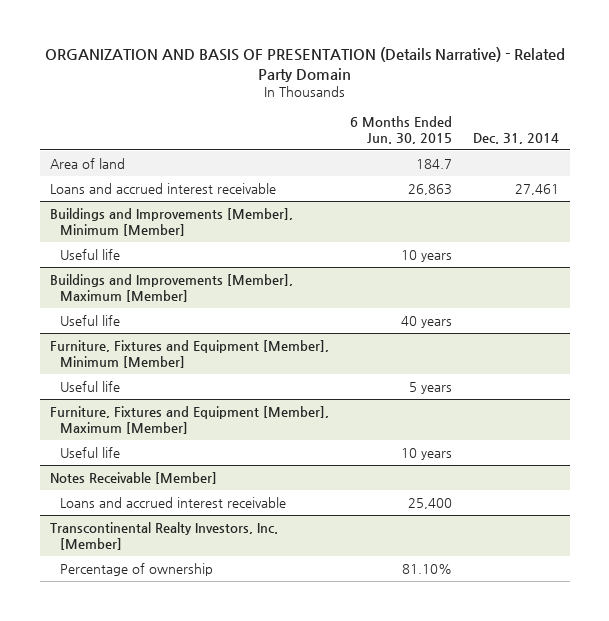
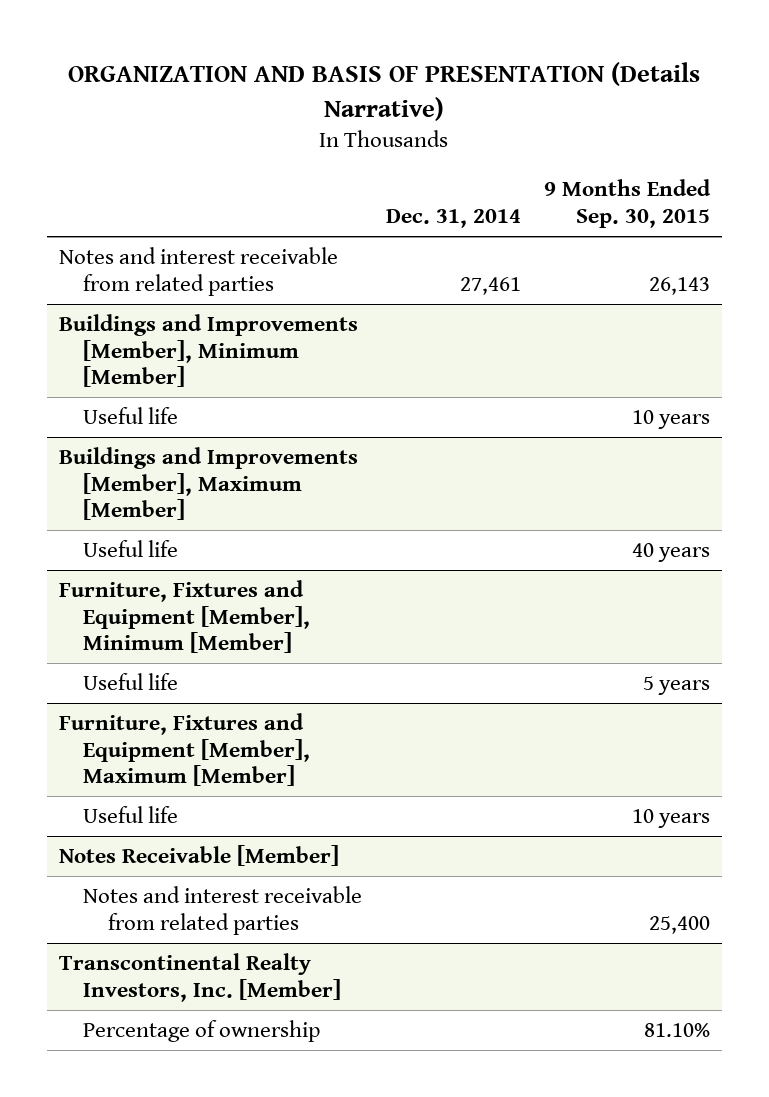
- ORGANIZATION AND BASIS OF PRESENTATION (Details Narrative) - Related Party Domain
+ ORGANIZATION AND BASIS OF PRESENTATION (Details Narrative)
- | 6 Months Ended Jun. 30, 2015 | Dec. 31, 2014
+ | Dec. 31, 2014 | 9 Months Ended Sep. 30, 2015
- Area of land | 184.7 |
- Loans and accrued interest receivable | 26,863 | 27,461
+ Notes and interest receivable from related parties | 27,461 | 26,143
@ Notes Receivable [Member]
- Loans and accrued interest receivable | 25,400 |
+ Notes and interest receivable from related parties | | 25,400

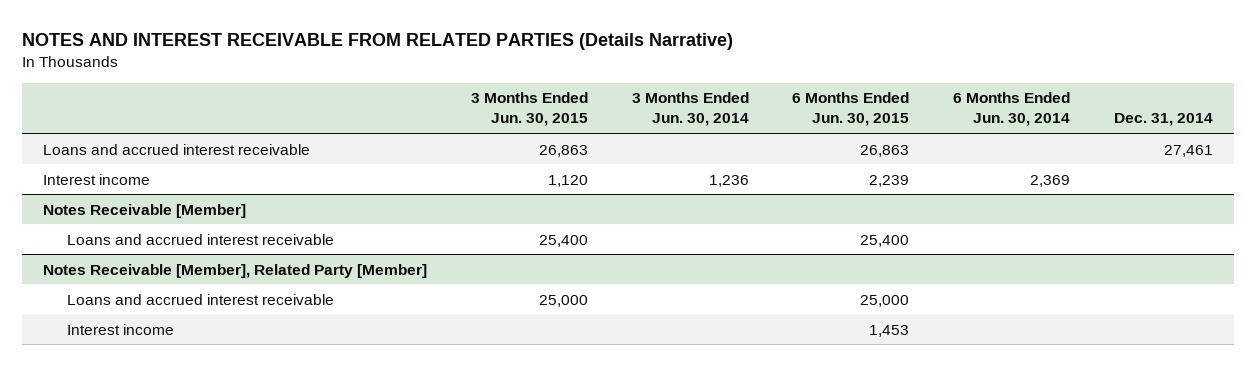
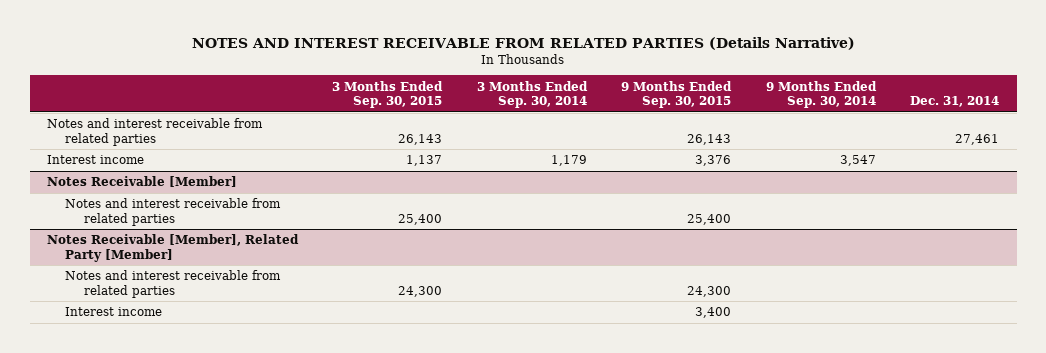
- | 3 Months Ended Jun. 30, 2015 | 3 Months Ended Jun. 30, 2014 | 6 Months Ended Jun. 30, 2015 | 6 Months Ended Jun. 30, 2014 | Dec. 31, 2014
+ | 3 Months Ended Sep. 30, 2015 | 3 Months Ended Sep. 30, 2014 | 9 Months Ended Sep. 30, 2015 | 9 Months Ended Sep. 30, 2014 | Dec. 31, 2014
- Loans and accrued interest receivable | 26,863 | | 26,863 | | 27,461
+ Notes and interest receivable from related parties | 26,143 | | 26,143 | | 27,461
@ Notes Receivable [Member]
- Loans and accrued interest receivable | 25,400 | | 25,400 | |
+ Notes and interest receivable from related parties | 25,400 | | 25,400 | |
@ Notes Receivable [Member], Related Party [Member]
- Loans and accrued interest receivable | 25,000 | | 25,000 | |
+ Notes and interest receivable from related parties | 24,300 | | 24,300 | |

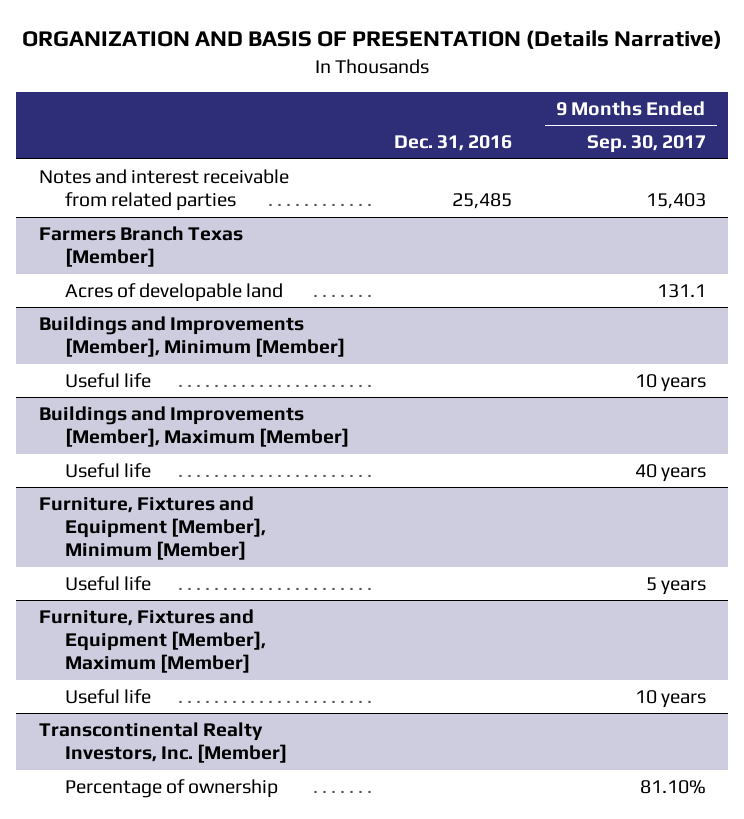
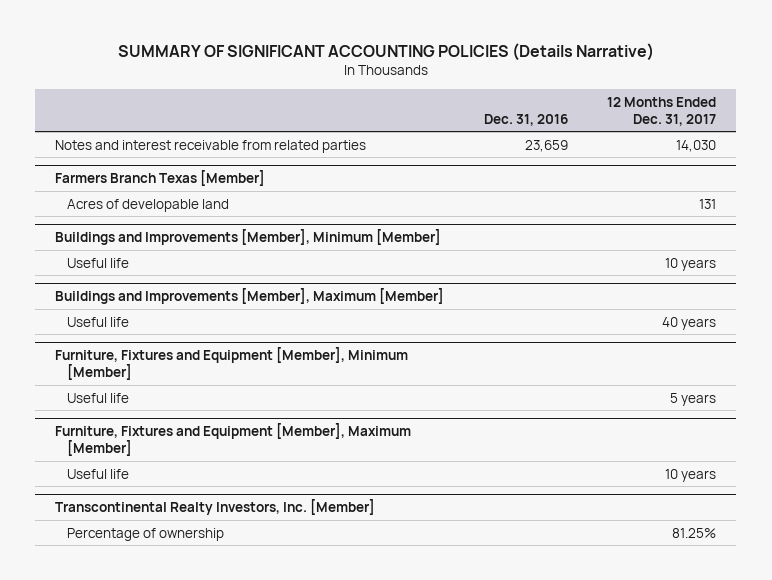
- ORGANIZATION AND BASIS OF PRESENTATION (Details Narrative)
+ SUMMARY OF SIGNIFICANT ACCOUNTING POLICIES (Details Narrative)
- | Dec. 31, 2016 | 9 Months Ended Sep. 30, 2017
+ | Dec. 31, 2016 | 12 Months Ended Dec. 31, 2017
- Notes and interest receivable from related parties | 25,485 | 15,403
+ Notes and interest receivable from related parties | 23,659 | 14,030

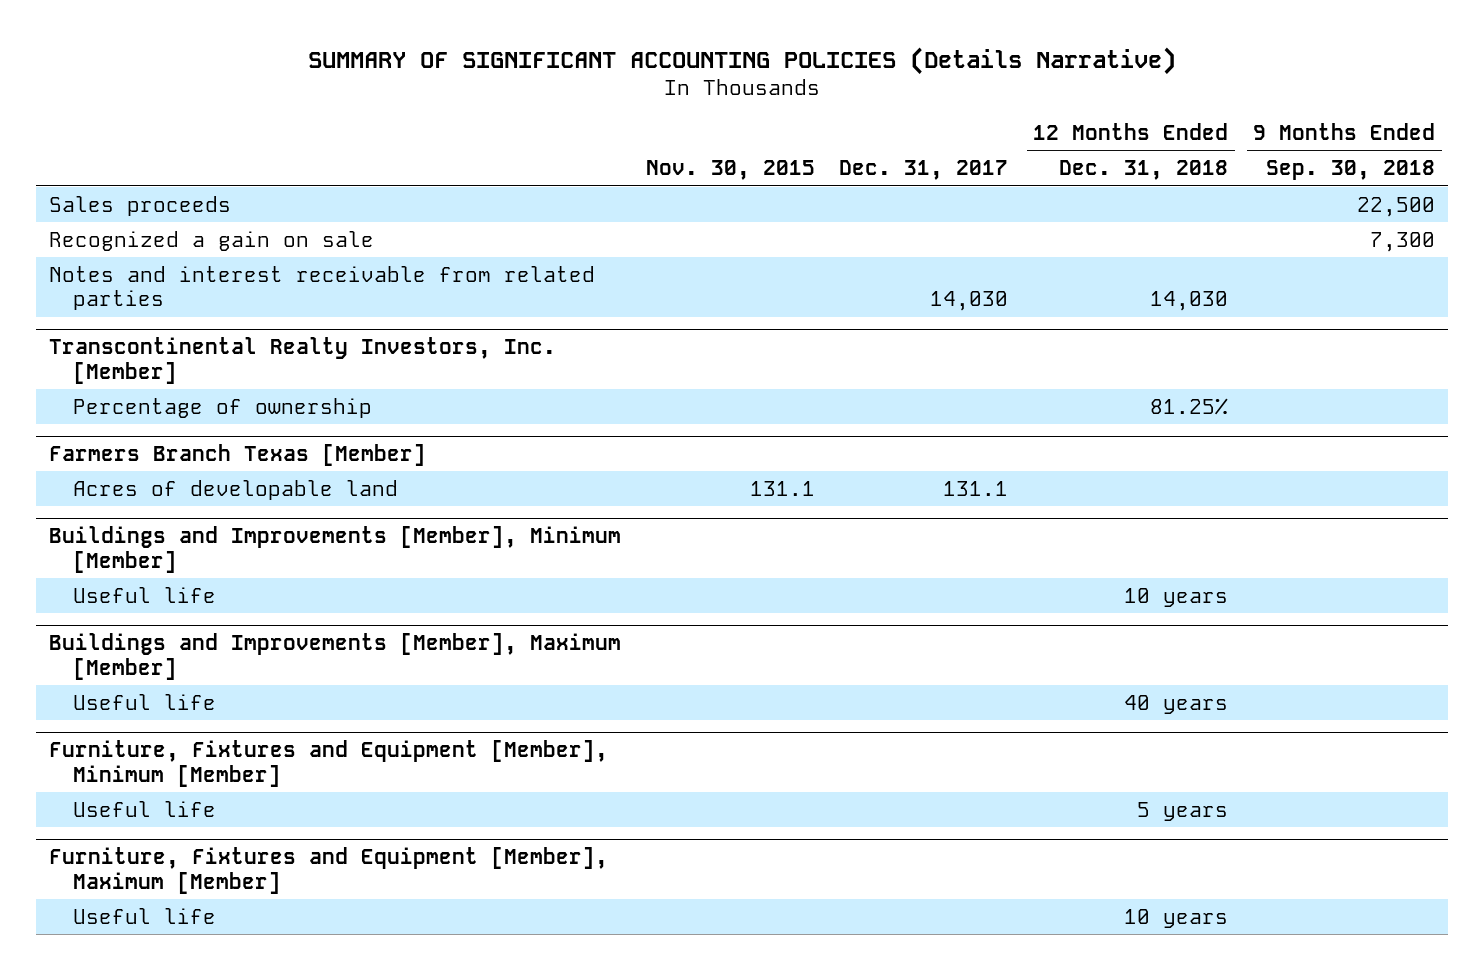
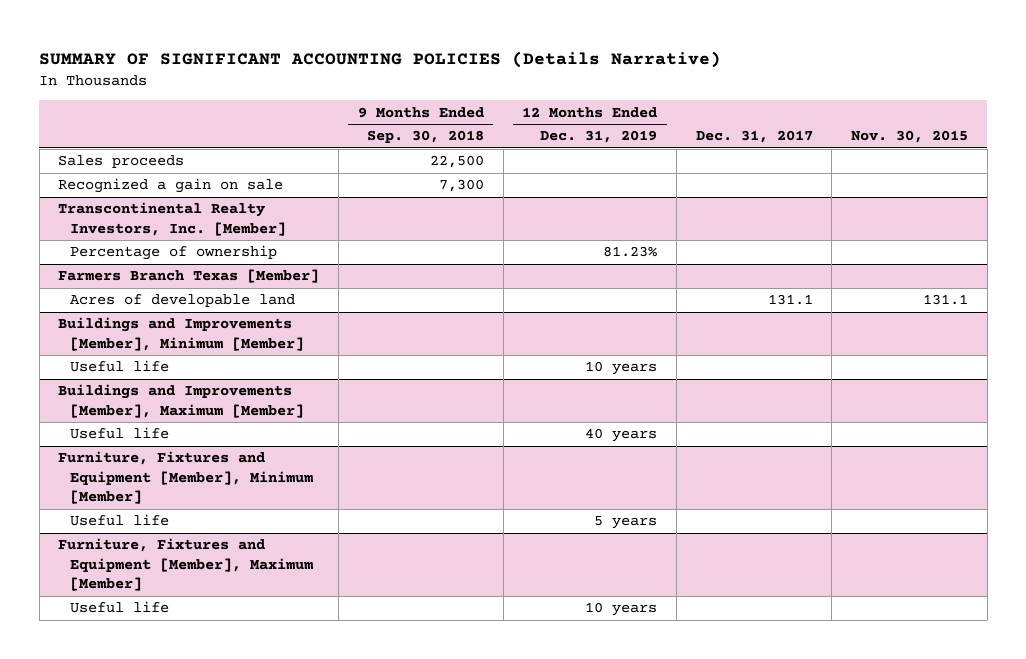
- | Nov. 30, 2015 | Dec. 31, 2017 | 12 Months Ended Dec. 31, 2018 | 9 Months Ended Sep. 30, 2018
+ | 9 Months Ended Sep. 30, 2018 | 12 Months Ended Dec. 31, 2019 | Dec. 31, 2017 | Nov. 30, 2015
- Notes and interest receivable from related parties | | 14,030 | 14,030 |

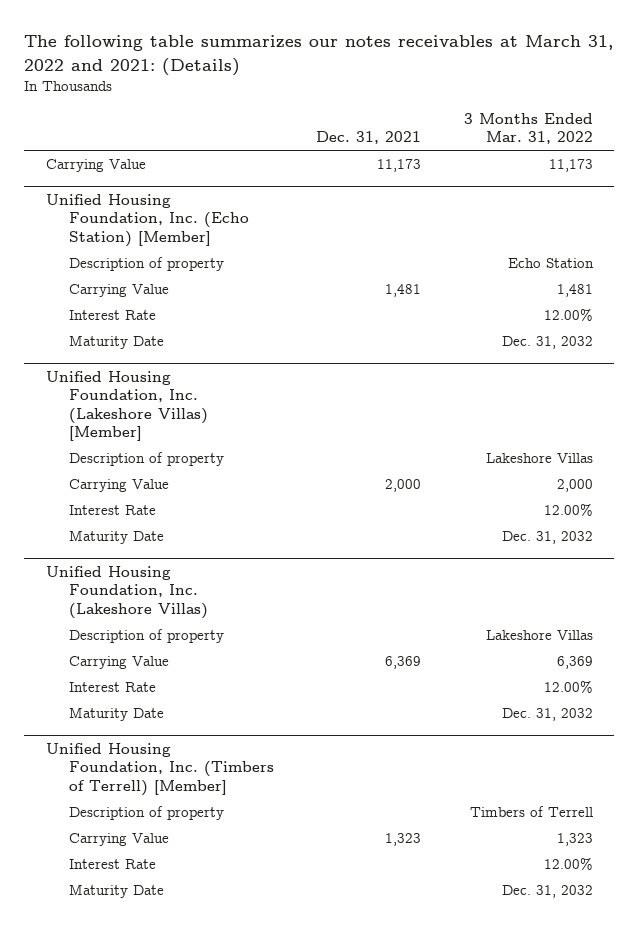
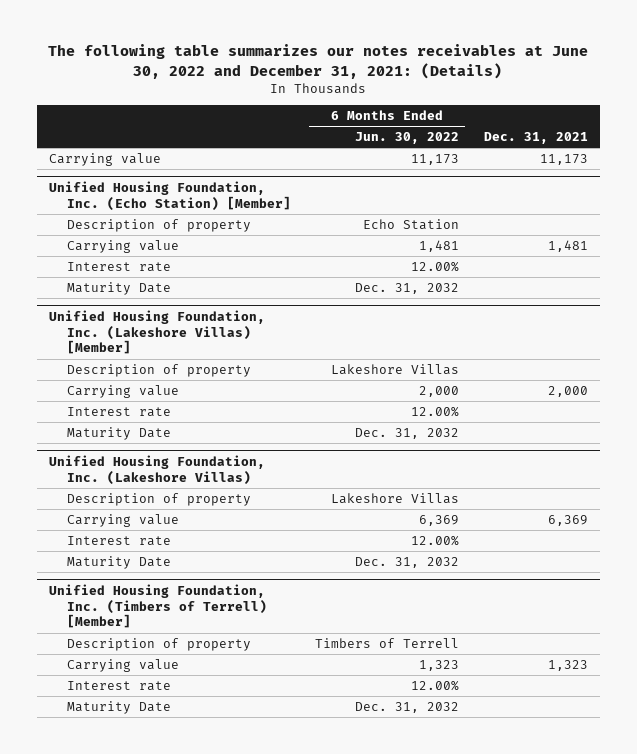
- The following table summarizes our notes receivables at March 31, 2022 and 2021: (Details)
+ The following table summarizes our notes receivables at June 30, 2022 and December 31, 2021: (Details)
- | Dec. 31, 2021 | 3 Months Ended Mar. 31, 2022
+ | 6 Months Ended Jun. 30, 2022 | Dec. 31, 2021
- Carrying Value | 11,173 | 11,173
+ Carrying value | 11,173 | 11,173
@ Unified Housing Foundation, Inc. (Echo Station) [Member]
- Carrying Value | 1,481 | 1,481
- Interest Rate | | 12.00%
+ Carrying value | 1,481 | 1,481
+ Interest rate | 12.00% |
@ Unified Housing Foundation, Inc. (Lakeshore Villas) [Member]
- Carrying Value | 2,000 | 2,000
- Interest Rate | | 12.00%
+ Carrying value | 2,000 | 2,000
+ Interest rate | 12.00% |
@ Unified Housing Foundation, Inc. (Lakeshore Villas)
- Carrying Value | 6,369 | 6,369
- Interest Rate | | 12.00%
+ Carrying value | 6,369 | 6,369
+ Interest rate | 12.00% |
@ Unified Housing Foundation, Inc. (Timbers of Terrell) [Member]
- Carrying Value | 1,323 | 1,323
- Interest Rate | | 12.00%
+ Carrying value | 1,323 | 1,323
+ Interest rate | 12.00% |

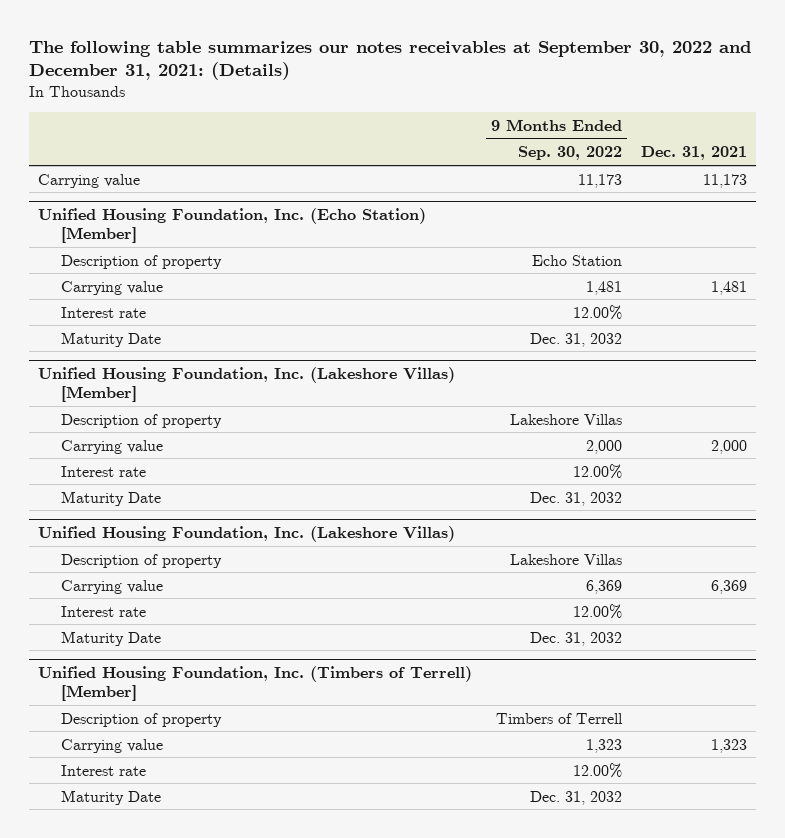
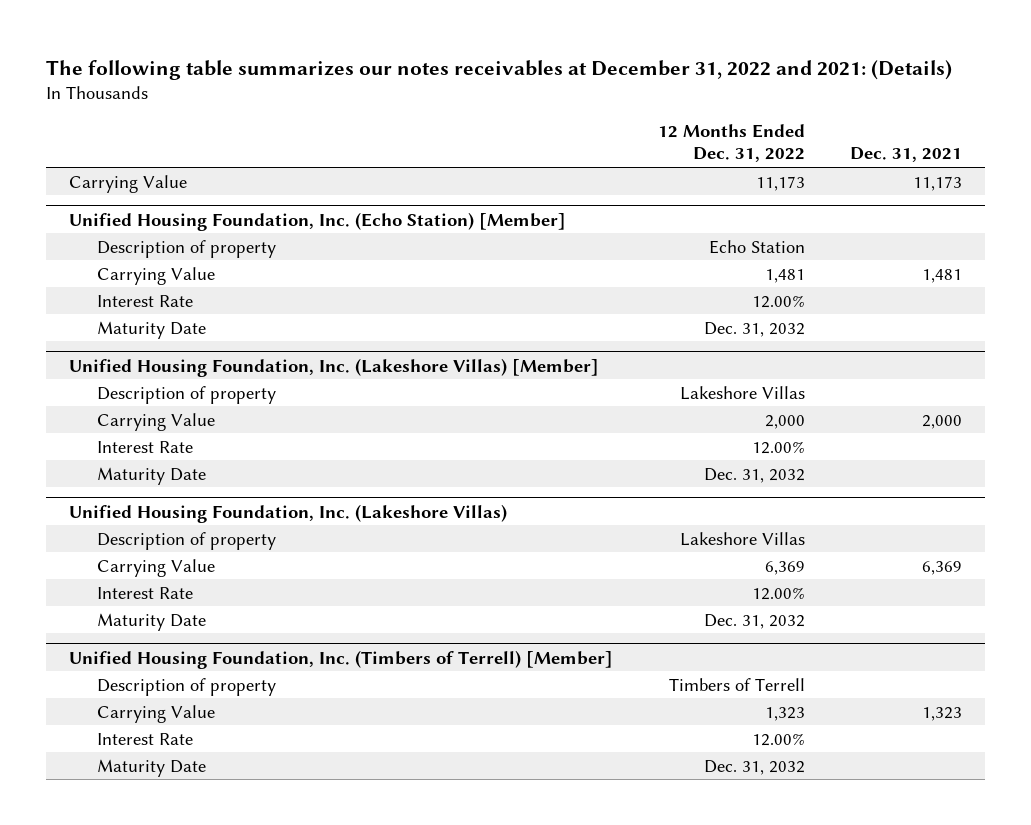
- The following table summarizes our notes receivables at September 30, 2022 and December 31, 2021: (Details)
+ The following table summarizes our notes receivables at December 31, 2022 and 2021: (Details)
- | 9 Months Ended Sep. 30, 2022 | Dec. 31, 2021
+ | 12 Months Ended Dec. 31, 2022 | Dec. 31, 2021
- Carrying value | 11,173 | 11,173
+ Carrying Value | 11,173 | 11,173
@ Unified Housing Foundation, Inc. (Echo Station) [Member]
- Carrying value | 1,481 | 1,481
- Interest rate | 12.00% |
+ Carrying Value | 1,481 | 1,481
+ Interest Rate | 12.00% |
@ Unified Housing Foundation, Inc. (Lakeshore Villas) [Member]
- Carrying value | 2,000 | 2,000
- Interest rate | 12.00% |
+ Carrying Value | 2,000 | 2,000
+ Interest Rate | 12.00% |
@ Unified Housing Foundation, Inc. (Lakeshore Villas)
- Carrying value | 6,369 | 6,369
- Interest rate | 12.00% |
+ Carrying Value | 6,369 | 6,369
+ Interest Rate | 12.00% |
@ Unified Housing Foundation, Inc. (Timbers of Terrell) [Member]
- Carrying value | 1,323 | 1,323
- Interest rate | 12.00% |
+ Carrying Value | 1,323 | 1,323
+ Interest Rate | 12.00% |

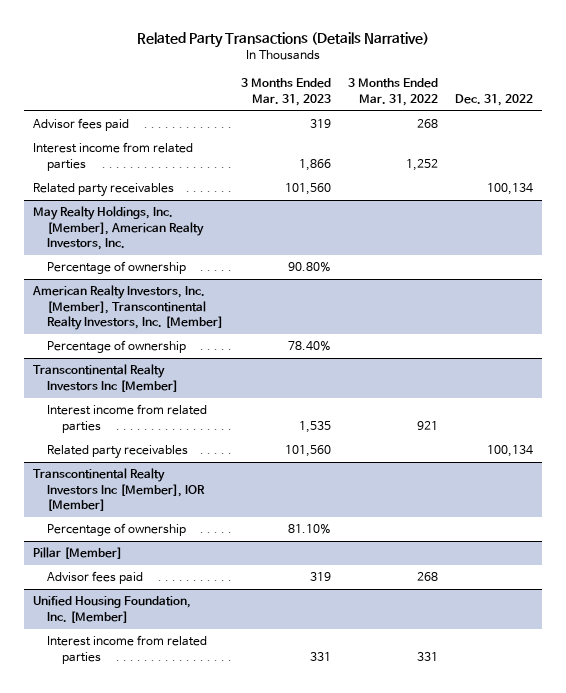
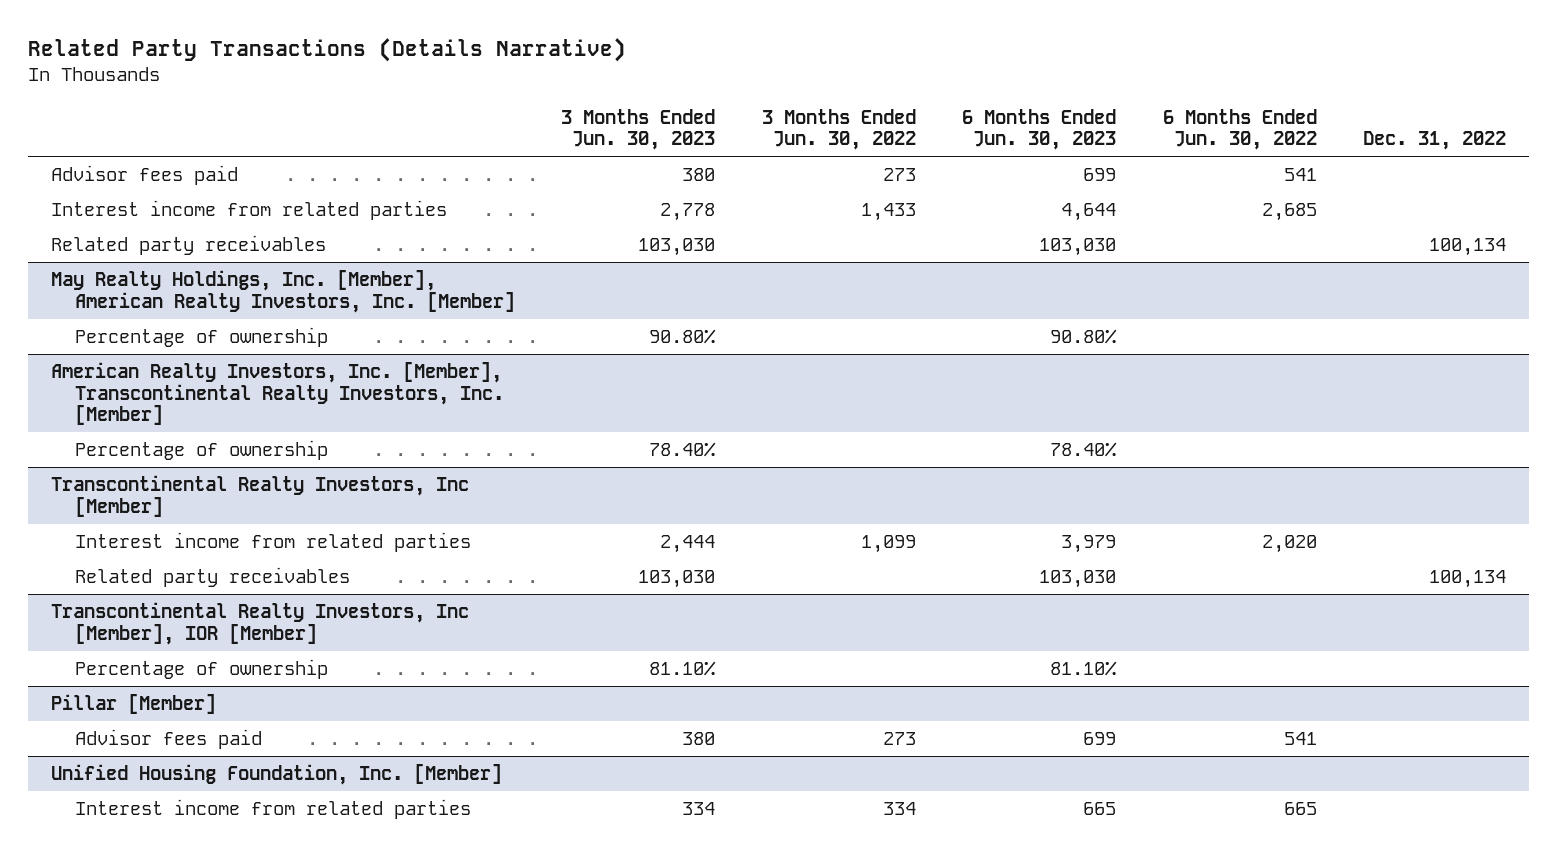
- | 3 Months Ended Mar. 31, 2023 | 3 Months Ended Mar. 31, 2022 | Dec. 31, 2022
+ | 3 Months Ended Jun. 30, 2023 | 3 Months Ended Jun. 30, 2022 | 6 Months Ended Jun. 30, 2023 | 6 Months Ended Jun. 30, 2022 | Dec. 31, 2022
- May Realty Holdings, Inc. [Member], American Realty Investors, Inc.
+ May Realty Holdings, Inc. [Member], American Realty Investors, Inc. [Member]
- Transcontinental Realty Investors Inc [Member]
+ Transcontinental Realty Investors, Inc [Member]
- Transcontinental Realty Investors Inc [Member], IOR [Member]
+ Transcontinental Realty Investors, Inc [Member], IOR [Member]

